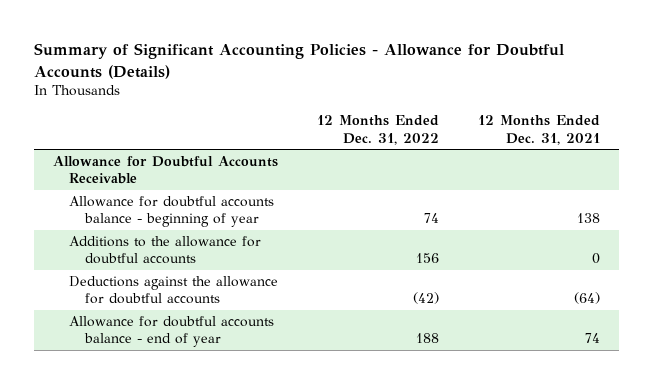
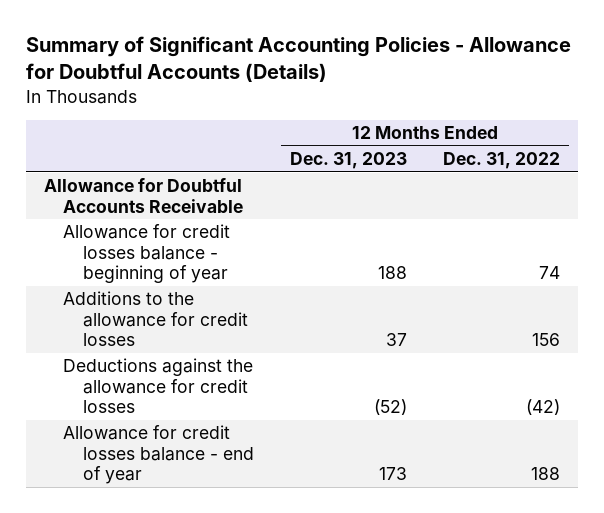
- | 12 Months Ended Dec. 31, 2022 | 12 Months Ended Dec. 31, 2021
+ | 12 Months Ended Dec. 31, 2023 | 12 Months Ended Dec. 31, 2022
- Allowance for doubtful accounts balance - beginning of year | 74 | 138
- Additions to the allowance for doubtful accounts | 156 | 0
- Deductions against the allowance for doubtful accounts | (42) | (64)
- Allowance for doubtful accounts balance - end of year | 188 | 74
+ Allowance for credit losses balance - beginning of year | 188 | 74
+ Additions to the allowance for credit losses | 37 | 156
+ Deductions against the allowance for credit losses | (52) | (42)
+ Allowance for credit losses balance - end of year | 173 | 188

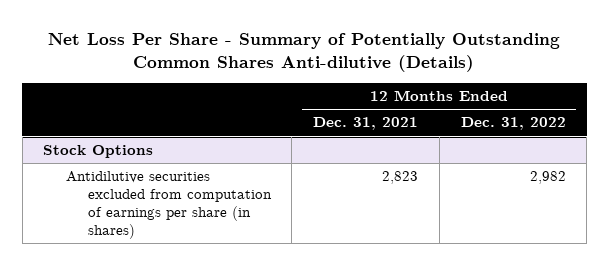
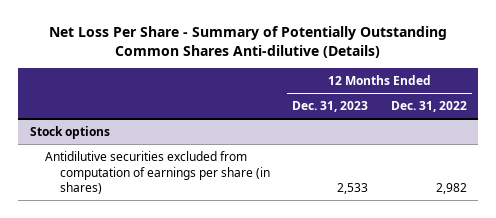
- | 12 Months Ended Dec. 31, 2021 | 12 Months Ended Dec. 31, 2022
+ | 12 Months Ended Dec. 31, 2023 | 12 Months Ended Dec. 31, 2022
- Stock Options
+ Stock options

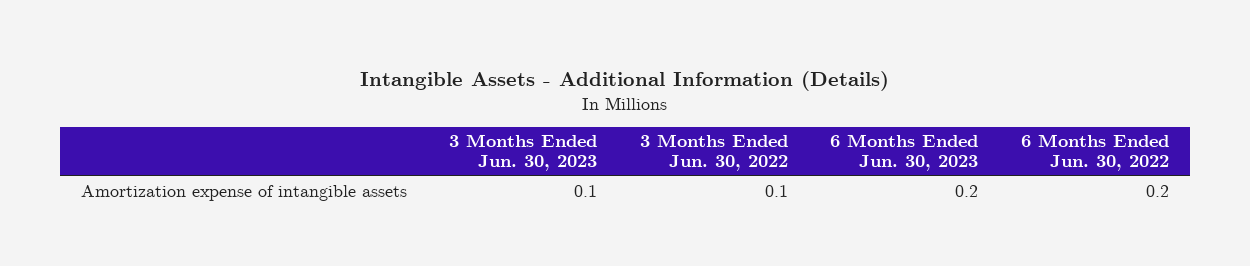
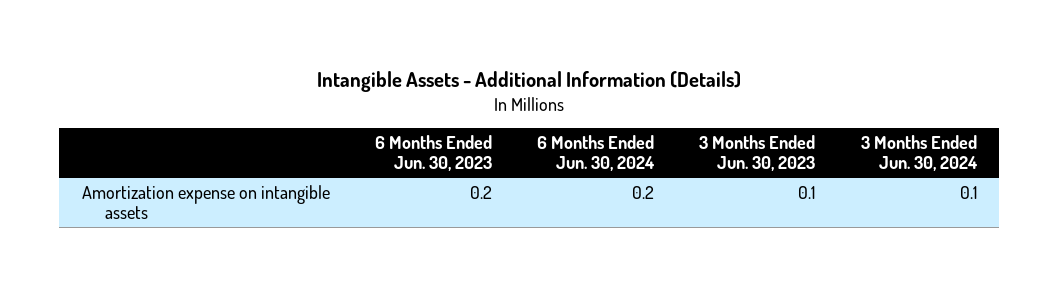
- | 3 Months Ended Jun. 30, 2023 | 3 Months Ended Jun. 30, 2022 | 6 Months Ended Jun. 30, 2023 | 6 Months Ended Jun. 30, 2022
+ | 6 Months Ended Jun. 30, 2023 | 6 Months Ended Jun. 30, 2024 | 3 Months Ended Jun. 30, 2023 | 3 Months Ended Jun. 30, 2024
- Amortization expense of intangible assets | 0.1 | 0.1 | 0.2 | 0.2
+ Amortization expense on intangible assets | 0.2 | 0.2 | 0.1 | 0.1

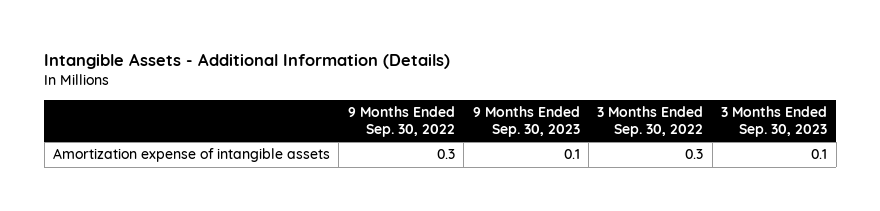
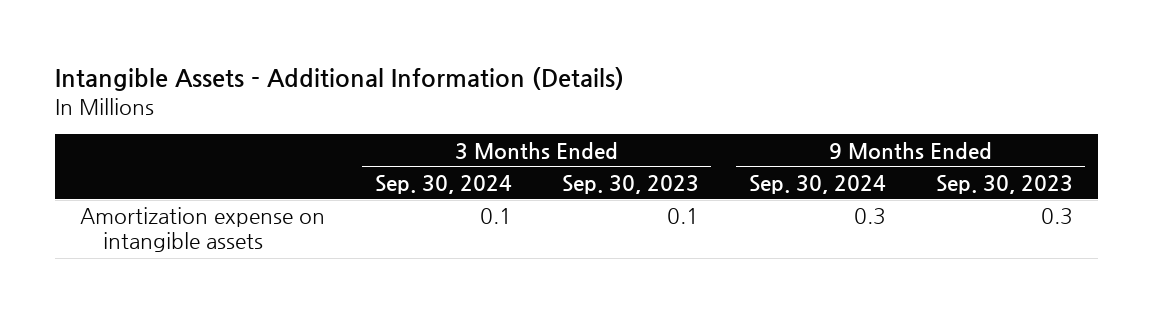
- | 9 Months Ended Sep. 30, 2022 | 9 Months Ended Sep. 30, 2023 | 3 Months Ended Sep. 30, 2022 | 3 Months Ended Sep. 30, 2023
+ | 3 Months Ended Sep. 30, 2024 | 3 Months Ended Sep. 30, 2023 | 9 Months Ended Sep. 30, 2024 | 9 Months Ended Sep. 30, 2023
- Amortization expense of intangible assets | 0.3 | 0.1 | 0.3 | 0.1
+ Amortization expense on intangible assets | 0.1 | 0.1 | 0.3 | 0.3

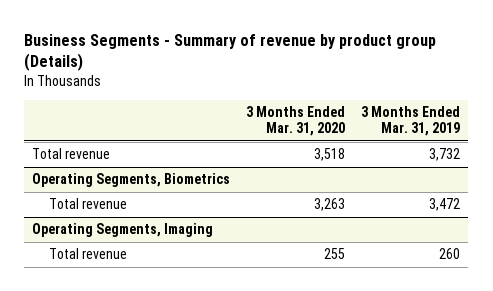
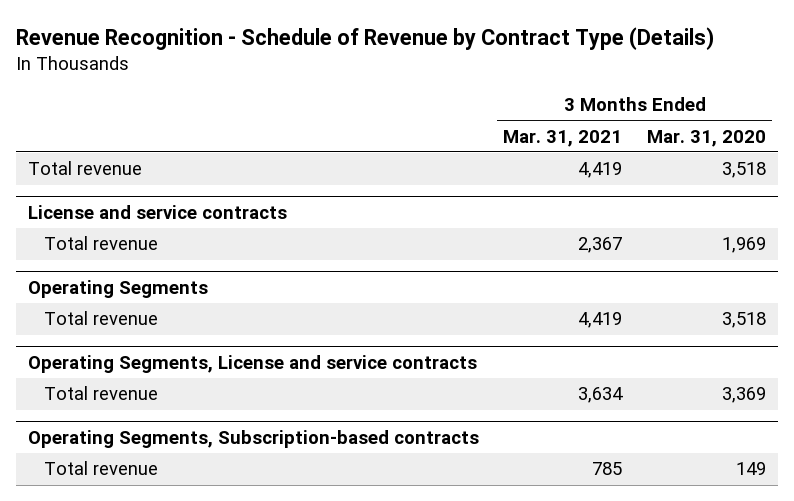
- Business Segments - Summary of revenue by product group (Details)
+ Revenue Recognition - Schedule of Revenue by Contract Type (Details)
- | 3 Months Ended Mar. 31, 2020 | 3 Months Ended Mar. 31, 2019
+ | 3 Months Ended Mar. 31, 2021 | 3 Months Ended Mar. 31, 2020
- Operating Segments, Biometrics
- Total revenue | 3,263 | 3,472
- Operating Segments, Imaging
- Total revenue | 255 | 260
+ License and service contracts
+ Total revenue | 2,367 | 1,969
+ Operating Segments
+ Total revenue | 4,419 | 3,518
+ Operating Segments, License and service contracts
+ Total revenue | 3,634 | 3,369
+ Operating Segments, Subscription-based contracts
+ Total revenue | 785 | 149

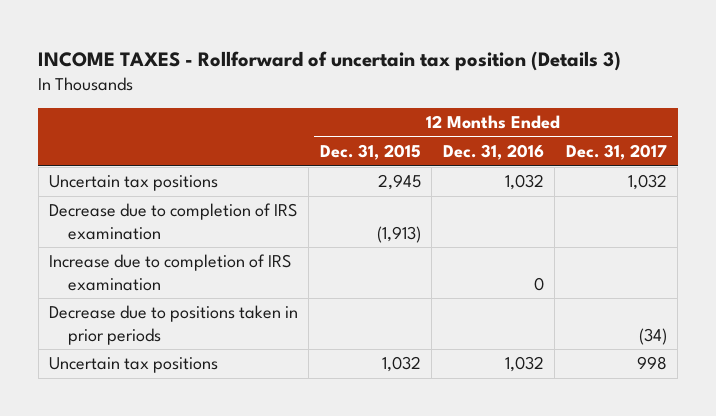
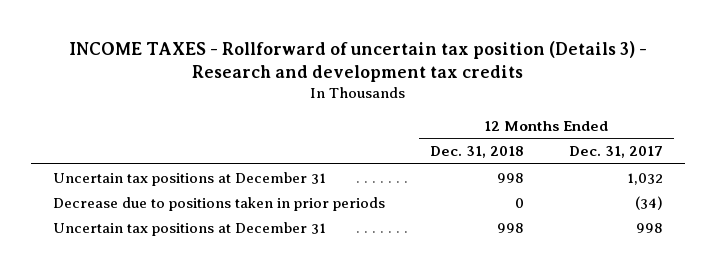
- INCOME TAXES - Rollforward of uncertain tax position (Details 3)
+ INCOME TAXES - Rollforward of uncertain tax position (Details 3) - Research and development tax credits
- | 12 Months Ended Dec. 31, 2015 | 12 Months Ended Dec. 31, 2016 | 12 Months Ended Dec. 31, 2017
+ | 12 Months Ended Dec. 31, 2018 | 12 Months Ended Dec. 31, 2017
- Uncertain tax positions | 2,945 | 1,032 | 1,032
- Decrease due to completion of IRS examination | (1,913) | |
- Increase due to completion of IRS examination | | 0 |
+ Uncertain tax positions at December 31 | 998 | 1,032
- Uncertain tax positions | 1,032 | 1,032 | 998
+ Uncertain tax positions at December 31 | 998 | 998

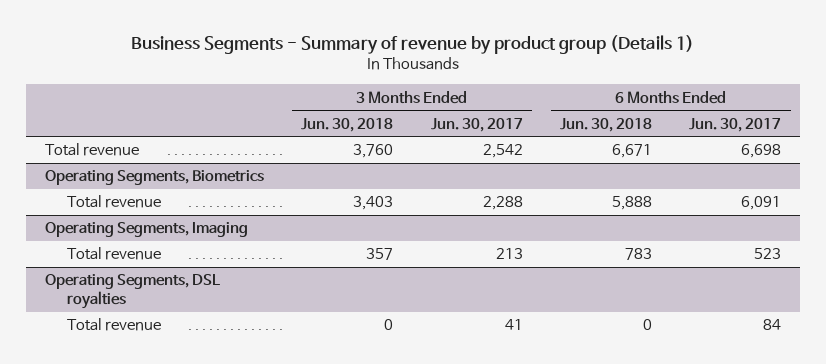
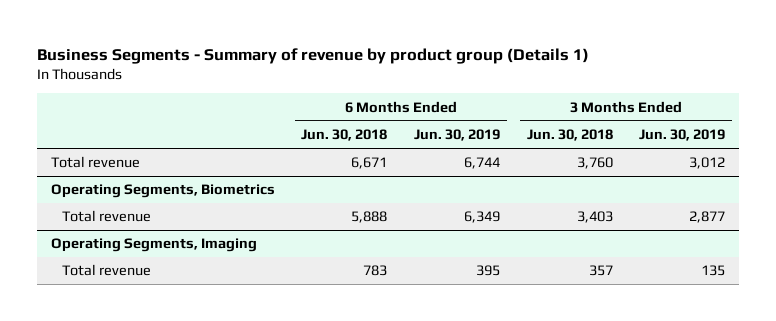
- | 3 Months Ended Jun. 30, 2018 | 3 Months Ended Jun. 30, 2017 | 6 Months Ended Jun. 30, 2018 | 6 Months Ended Jun. 30, 2017
+ | 6 Months Ended Jun. 30, 2018 | 6 Months Ended Jun. 30, 2019 | 3 Months Ended Jun. 30, 2018 | 3 Months Ended Jun. 30, 2019
- Operating Segments, DSL royalties
- Total revenue | 0 | 41 | 0 | 84

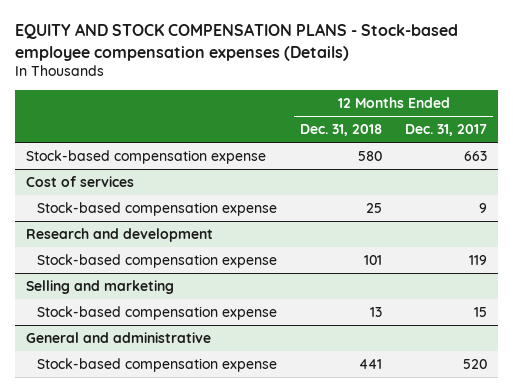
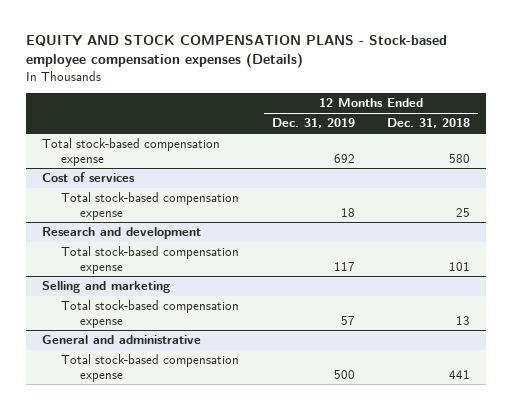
- | 12 Months Ended Dec. 31, 2018 | 12 Months Ended Dec. 31, 2017
+ | 12 Months Ended Dec. 31, 2019 | 12 Months Ended Dec. 31, 2018
- Stock-based compensation expense | 580 | 663
+ Total stock-based compensation expense | 692 | 580
@ Cost of services
- Stock-based compensation expense | 25 | 9
+ Total stock-based compensation expense | 18 | 25
@ Research and development
- Stock-based compensation expense | 101 | 119
+ Total stock-based compensation expense | 117 | 101
@ Selling and marketing
- Stock-based compensation expense | 13 | 15
+ Total stock-based compensation expense | 57 | 13
@ General and administrative
- Stock-based compensation expense | 441 | 520
+ Total stock-based compensation expense | 500 | 441

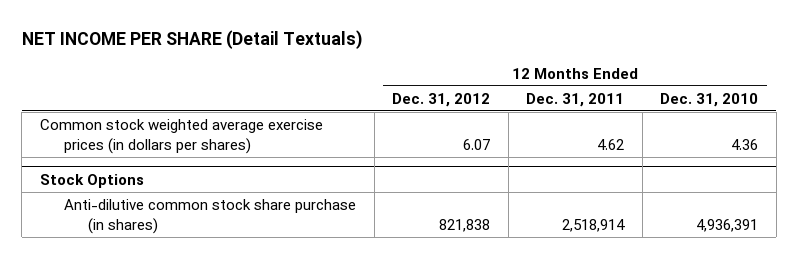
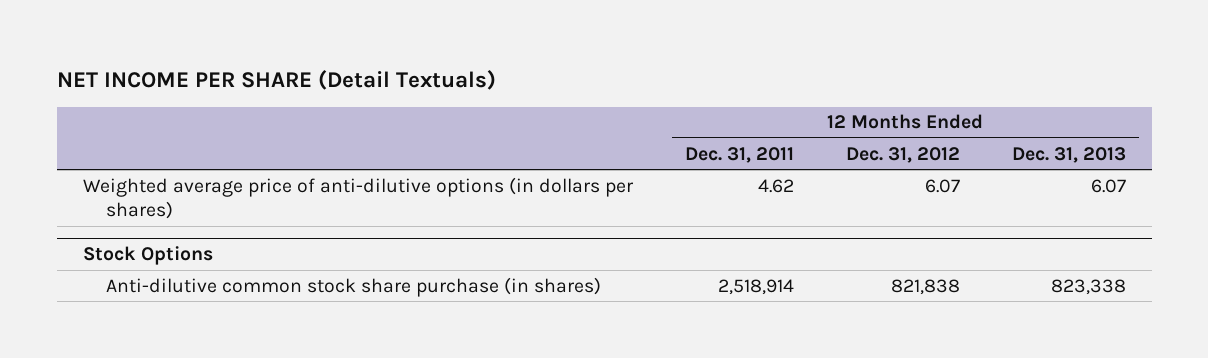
- | 12 Months Ended Dec. 31, 2012 | 12 Months Ended Dec. 31, 2011 | 12 Months Ended Dec. 31, 2010
+ | 12 Months Ended Dec. 31, 2011 | 12 Months Ended Dec. 31, 2012 | 12 Months Ended Dec. 31, 2013
- Common stock weighted average exercise prices (in dollars per shares) | 6.07 | 4.62 | 4.36
+ Weighted average price of anti-dilutive options (in dollars per shares) | 4.62 | 6.07 | 6.07

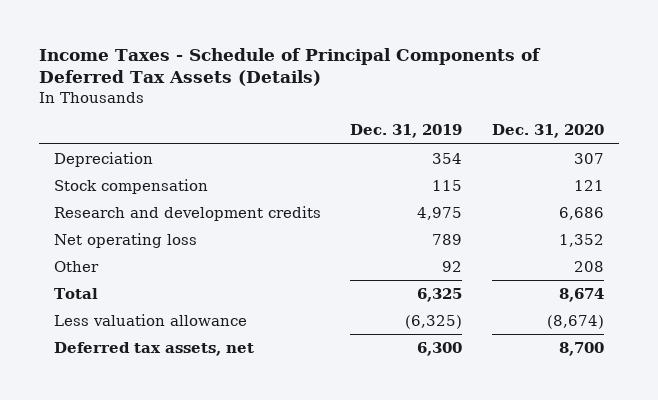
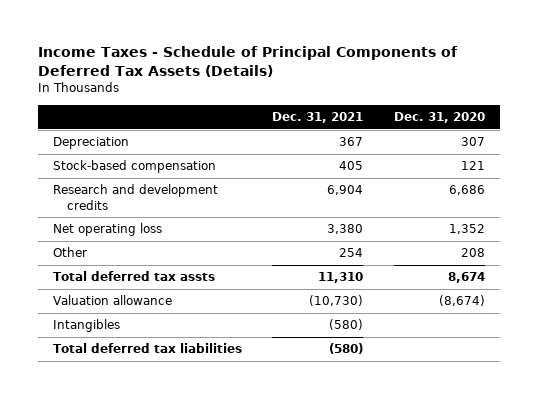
- | Dec. 31, 2019 | Dec. 31, 2020
+ | Dec. 31, 2021 | Dec. 31, 2020
- Stock compensation | 115 | 121
+ Stock-based compensation | 405 | 121
- Total | 6,325 | 8,674
- Less valuation allowance | (6,325) | (8,674)
- Deferred tax assets, net | 6,300 | 8,700
+ Total deferred tax assts | 11,310 | 8,674
+ Valuation allowance | (10,730) | (8,674)
+ Intangibles | (580) |
+ Total deferred tax liabilities | (580) |

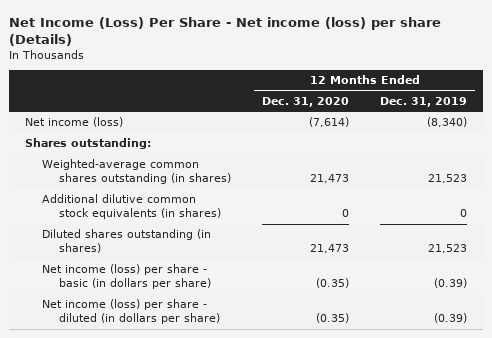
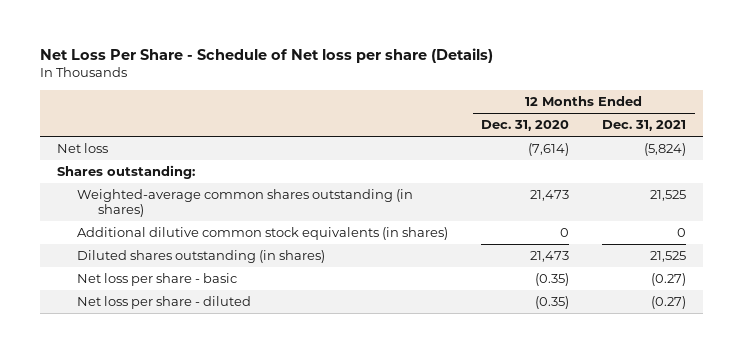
- Net Income (Loss) Per Share - Net income (loss) per share (Details)
+ Net Loss Per Share - Schedule of Net loss per share (Details)
- | 12 Months Ended Dec. 31, 2020 | 12 Months Ended Dec. 31, 2019
+ | 12 Months Ended Dec. 31, 2020 | 12 Months Ended Dec. 31, 2021
- Net income (loss) | (7,614) | (8,340)
+ Net loss | (7,614) | (5,824)
- Net income (loss) per share - basic (in dollars per share) | (0.35) | (0.39)
- Net income (loss) per share - diluted (in dollars per share) | (0.35) | (0.39)
+ Net loss per share - basic | (0.35) | (0.27)
+ Net loss per share - diluted | (0.35) | (0.27)

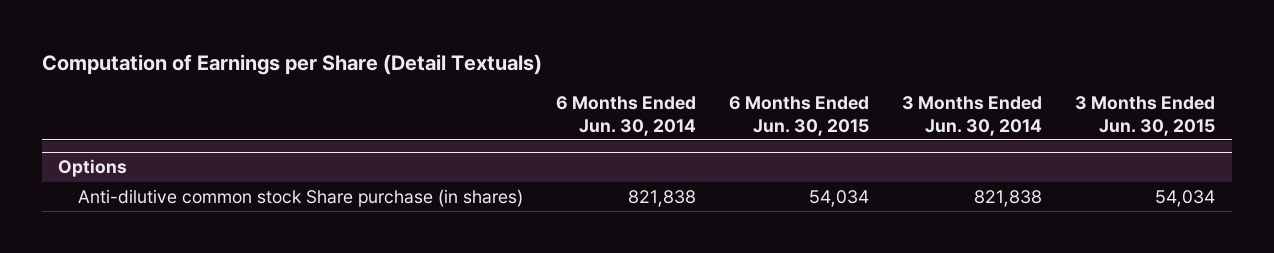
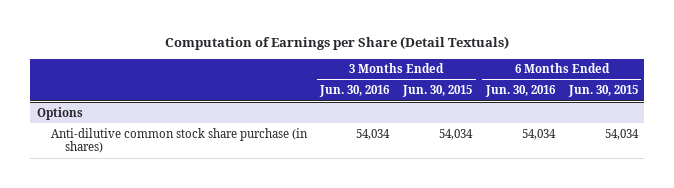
- | 6 Months Ended Jun. 30, 2014 | 6 Months Ended Jun. 30, 2015 | 3 Months Ended Jun. 30, 2014 | 3 Months Ended Jun. 30, 2015
+ | 3 Months Ended Jun. 30, 2016 | 3 Months Ended Jun. 30, 2015 | 6 Months Ended Jun. 30, 2016 | 6 Months Ended Jun. 30, 2015
@ Options
- Anti-dilutive common stock Share purchase (in shares) | 821,838 | 54,034 | 821,838 | 54,034
+ Anti-dilutive common stock share purchase (in shares) | 54,034 | 54,034 | 54,034 | 54,034

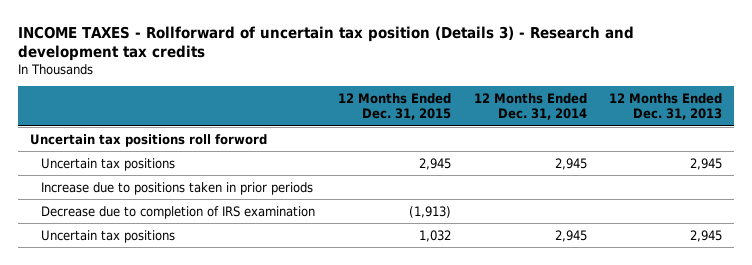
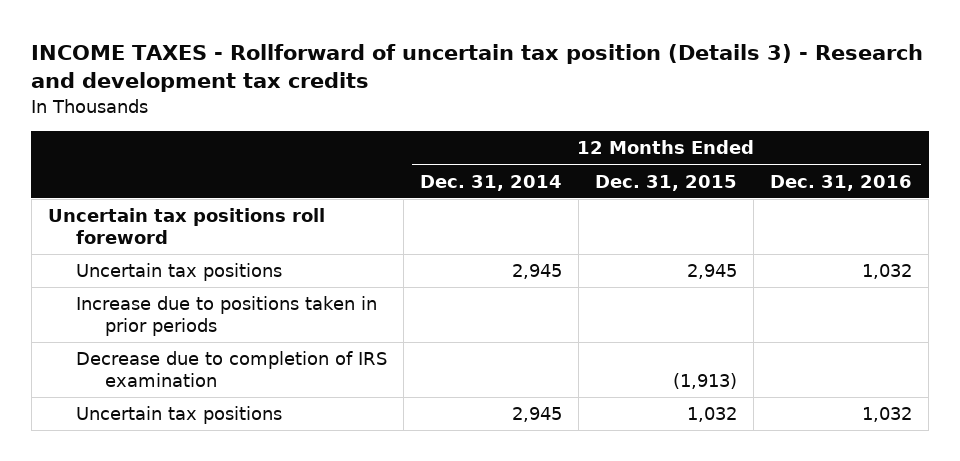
- | 12 Months Ended Dec. 31, 2015 | 12 Months Ended Dec. 31, 2014 | 12 Months Ended Dec. 31, 2013
+ | 12 Months Ended Dec. 31, 2014 | 12 Months Ended Dec. 31, 2015 | 12 Months Ended Dec. 31, 2016
- Uncertain tax positions roll forword
+ Uncertain tax positions roll foreword

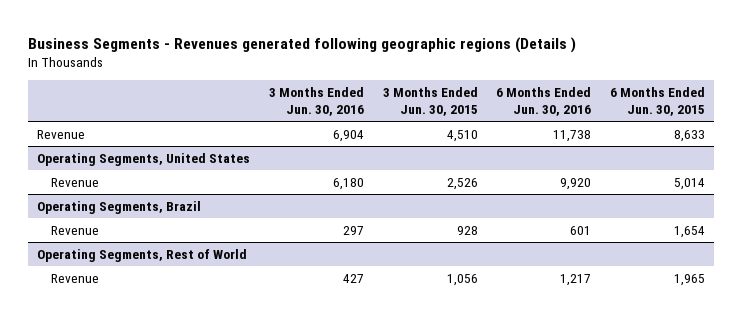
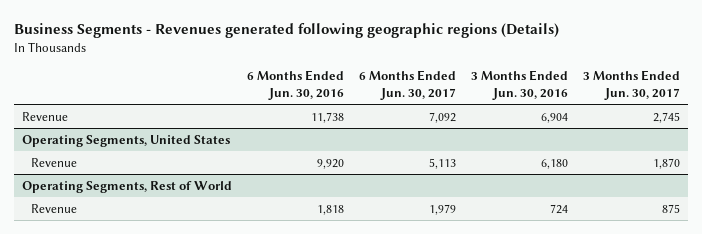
- Business Segments - Revenues generated following geographic regions (Details )
+ Business Segments - Revenues generated following geographic regions (Details)
- | 3 Months Ended Jun. 30, 2016 | 3 Months Ended Jun. 30, 2015 | 6 Months Ended Jun. 30, 2016 | 6 Months Ended Jun. 30, 2015
+ | 6 Months Ended Jun. 30, 2016 | 6 Months Ended Jun. 30, 2017 | 3 Months Ended Jun. 30, 2016 | 3 Months Ended Jun. 30, 2017
- Operating Segments, Brazil
- Revenue | 297 | 928 | 601 | 1,654
@ Operating Segments, Rest of World
- Revenue | 427 | 1,056 | 1,217 | 1,965
+ Revenue | 1,818 | 1,979 | 724 | 875

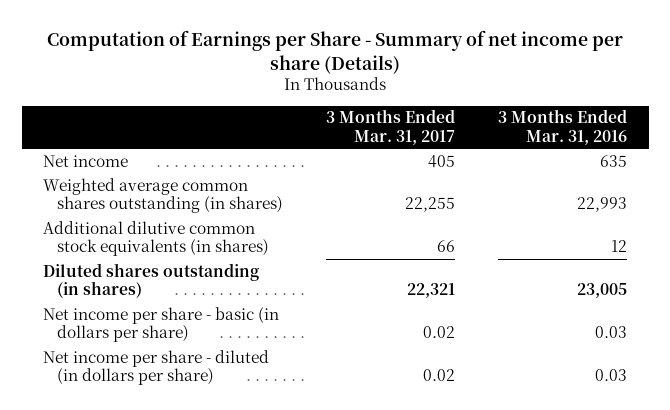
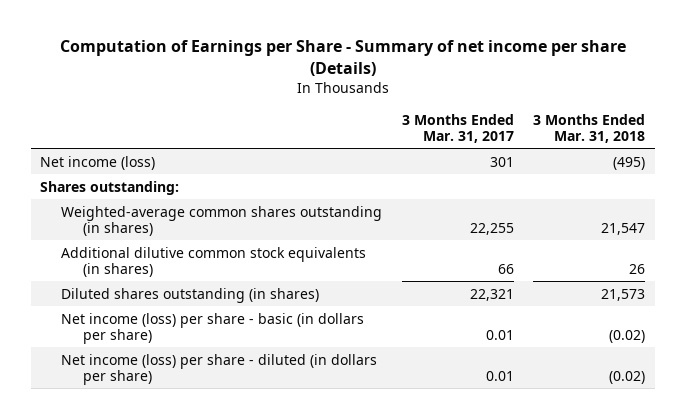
- | 3 Months Ended Mar. 31, 2017 | 3 Months Ended Mar. 31, 2016
+ | 3 Months Ended Mar. 31, 2017 | 3 Months Ended Mar. 31, 2018
- Net income | 405 | 635
- Weighted average common shares outstanding (in shares) | 22,255 | 22,993
+ Net income (loss) | 301 | (495)
+ Shares outstanding:
+ Weighted-average common shares outstanding (in shares) | 22,255 | 21,547
- Net income per share - basic (in dollars per share) | 0.02 | 0.03
- Net income per share - diluted (in dollars per share) | 0.02 | 0.03
+ Net income (loss) per share - basic (in dollars per share) | 0.01 | (0.02)
+ Net income (loss) per share - diluted (in dollars per share) | 0.01 | (0.02)

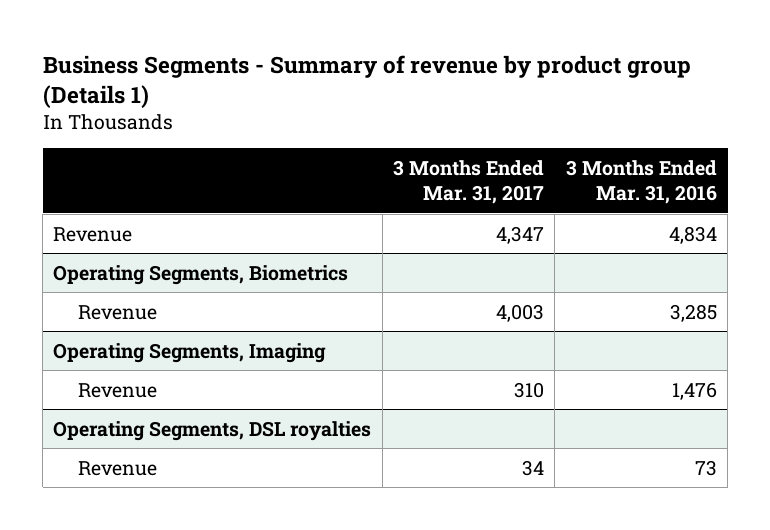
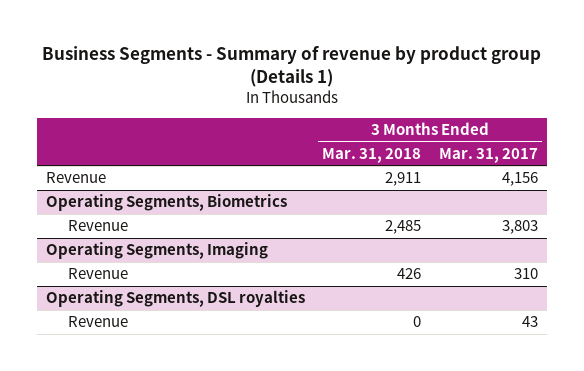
- | 3 Months Ended Mar. 31, 2017 | 3 Months Ended Mar. 31, 2016
+ | 3 Months Ended Mar. 31, 2018 | 3 Months Ended Mar. 31, 2017
- Revenue | 4,347 | 4,834
+ Revenue | 2,911 | 4,156
@ Operating Segments, Biometrics
- Revenue | 4,003 | 3,285
+ Revenue | 2,485 | 3,803
@ Operating Segments, DSL royalties
- Revenue | 34 | 73
+ Revenue | 0 | 43

